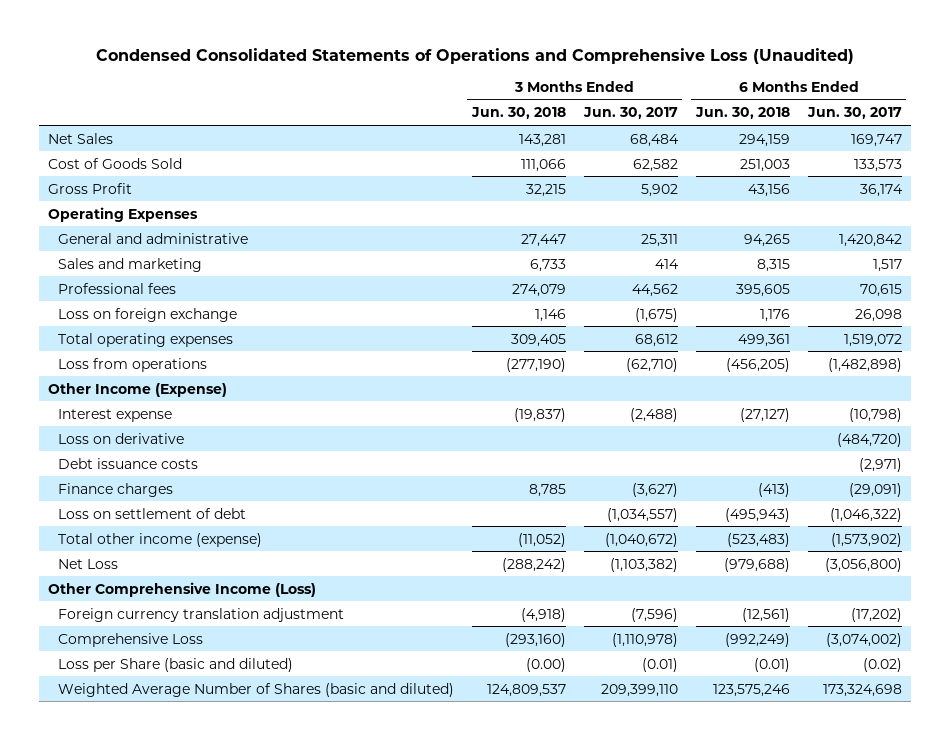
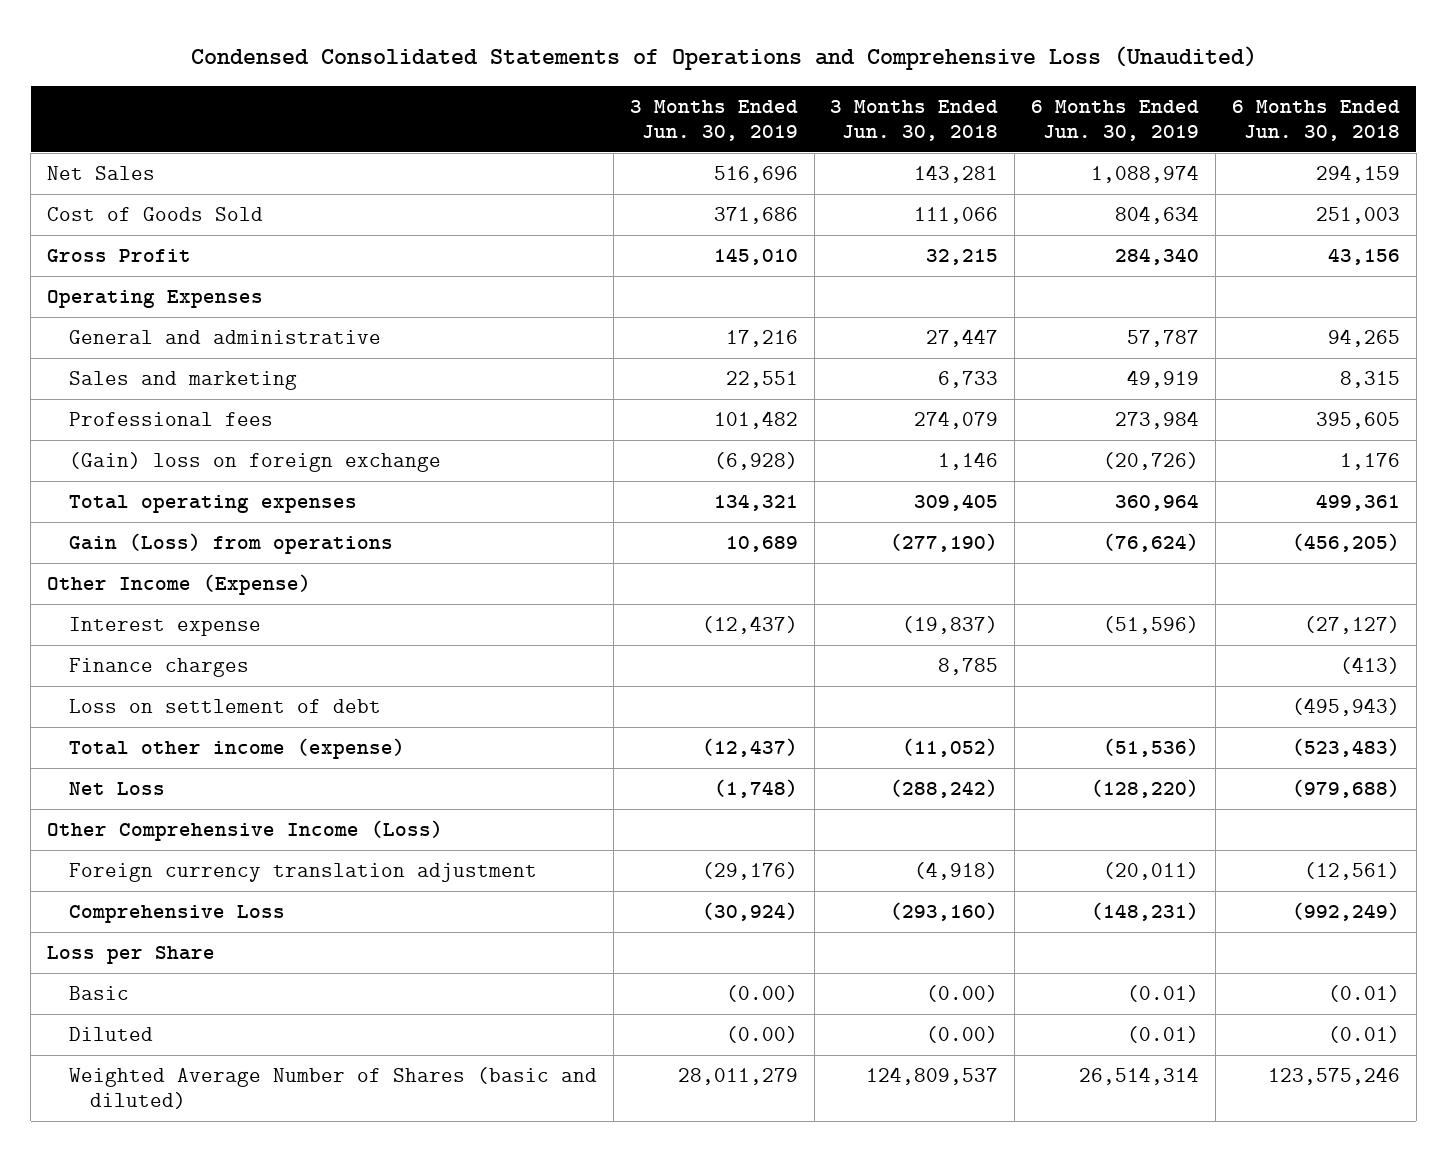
- | 3 Months Ended Jun. 30, 2018 | 3 Months Ended Jun. 30, 2017 | 6 Months Ended Jun. 30, 2018 | 6 Months Ended Jun. 30, 2017
+ | 3 Months Ended Jun. 30, 2019 | 3 Months Ended Jun. 30, 2018 | 6 Months Ended Jun. 30, 2019 | 6 Months Ended Jun. 30, 2018
- Loss on foreign exchange | 1,146 | (1,675) | 1,176 | 26,098
+ (Gain) loss on foreign exchange | (6,928) | 1,146 | (20,726) | 1,176
- Loss from operations | (277,190) | (62,710) | (456,205) | (1,482,898)
+ Gain (Loss) from operations | 10,689 | (277,190) | (76,624) | (456,205)
- Loss on derivative | | | | (484,720)
- Debt issuance costs | | | | (2,971)
- Loss per Share (basic and diluted) | (0.00) | (0.01) | (0.01) | (0.02)
+ Loss per Share
+ Basic | (0.00) | (0.00) | (0.01) | (0.01)
+ Diluted | (0.00) | (0.00) | (0.01) | (0.01)

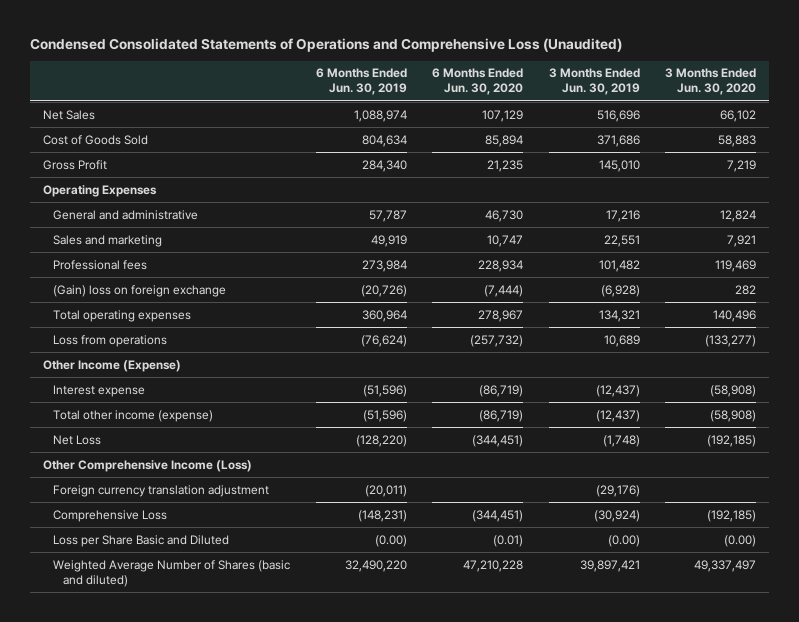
- | 3 Months Ended Jun. 30, 2019 | 3 Months Ended Jun. 30, 2018 | 6 Months Ended Jun. 30, 2019 | 6 Months Ended Jun. 30, 2018
+ | 6 Months Ended Jun. 30, 2019 | 6 Months Ended Jun. 30, 2020 | 3 Months Ended Jun. 30, 2019 | 3 Months Ended Jun. 30, 2020
- Gain (Loss) from operations | 10,689 | (277,190) | (76,624) | (456,205)
+ Loss from operations | (76,624) | (257,732) | 10,689 | (133,277)
- Finance charges | | 8,785 | | (413)
- Loss on settlement of debt | | | | (495,943)
- Total other income (expense) | (12,437) | (11,052) | (51,536) | (523,483)
+ Total other income (expense) | (51,596) | (86,719) | (12,437) | (58,908)
- Loss per Share
- Basic | (0.00) | (0.00) | (0.01) | (0.01)
- Diluted | (0.00) | (0.00) | (0.01) | (0.01)
- Weighted Average Number of Shares (basic and diluted) | 28,011,279 | 124,809,537 | 26,514,314 | 123,575,246
+ Loss per Share Basic and Diluted | (0.00) | (0.01) | (0.00) | (0.00)
+ Weighted Average Number of Shares (basic and diluted) | 32,490,220 | 47,210,228 | 39,897,421 | 49,337,497

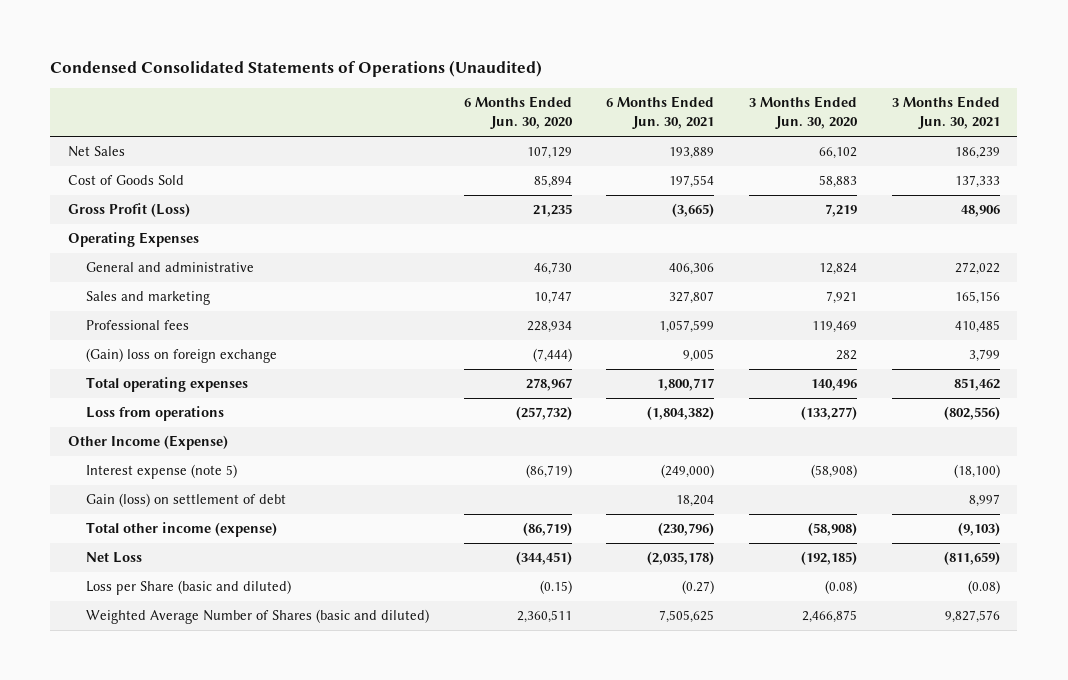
- Condensed Consolidated Statements of Operations and Comprehensive Loss (Unaudited)
+ Condensed Consolidated Statements of Operations (Unaudited)
- | 6 Months Ended Jun. 30, 2019 | 6 Months Ended Jun. 30, 2020 | 3 Months Ended Jun. 30, 2019 | 3 Months Ended Jun. 30, 2020
+ | 6 Months Ended Jun. 30, 2020 | 6 Months Ended Jun. 30, 2021 | 3 Months Ended Jun. 30, 2020 | 3 Months Ended Jun. 30, 2021
- Gross Profit | 284,340 | 21,235 | 145,010 | 7,219
+ Gross Profit (Loss) | 21,235 | (3,665) | 7,219 | 48,906
- Interest expense | (51,596) | (86,719) | (12,437) | (58,908)
+ Interest expense (note 5) | (86,719) | (249,000) | (58,908) | (18,100)
+ Gain (loss) on settlement of debt | | 18,204 | | 8,997
- Other Comprehensive Income (Loss)
- Foreign currency translation adjustment | (20,011) | | (29,176) |
- Comprehensive Loss | (148,231) | (344,451) | (30,924) | (192,185)
- Loss per Share Basic and Diluted | (0.00) | (0.01) | (0.00) | (0.00)
- Weighted Average Number of Shares (basic and diluted) | 32,490,220 | 47,210,228 | 39,897,421 | 49,337,497
+ Loss per Share (basic and diluted) | (0.15) | (0.27) | (0.08) | (0.08)
+ Weighted Average Number of Shares (basic and diluted) | 2,360,511 | 7,505,625 | 2,466,875 | 9,827,576

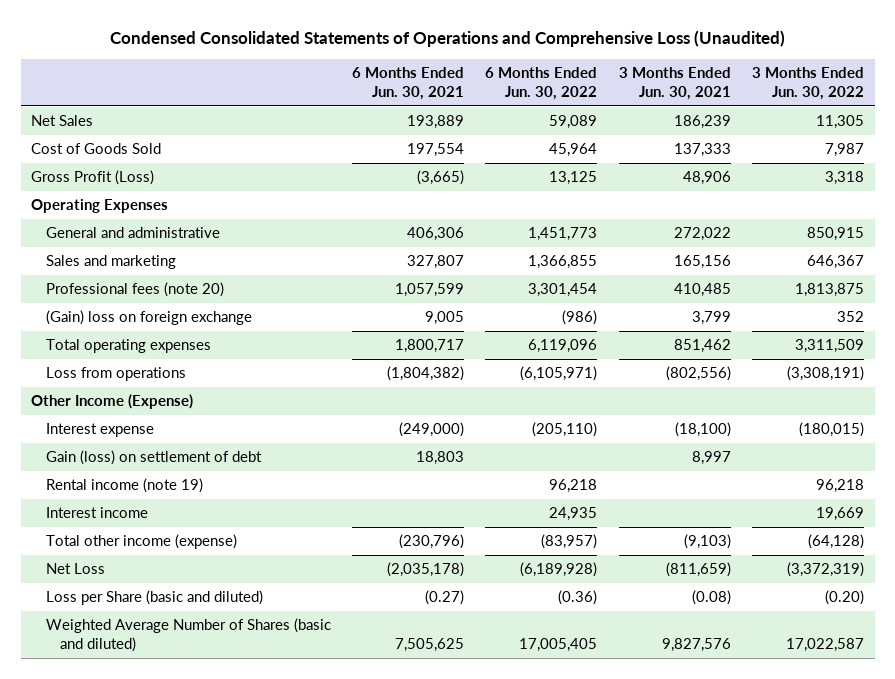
- Condensed Consolidated Statements of Operations (Unaudited)
+ Condensed Consolidated Statements of Operations and Comprehensive Loss (Unaudited)
- | 6 Months Ended Jun. 30, 2020 | 6 Months Ended Jun. 30, 2021 | 3 Months Ended Jun. 30, 2020 | 3 Months Ended Jun. 30, 2021
+ | 6 Months Ended Jun. 30, 2021 | 6 Months Ended Jun. 30, 2022 | 3 Months Ended Jun. 30, 2021 | 3 Months Ended Jun. 30, 2022
- Professional fees | 228,934 | 1,057,599 | 119,469 | 410,485
+ Professional fees (note 20) | 1,057,599 | 3,301,454 | 410,485 | 1,813,875
- Interest expense (note 5) | (86,719) | (249,000) | (58,908) | (18,100)
- Gain (loss) on settlement of debt | | 18,204 | | 8,997
+ Interest expense | (249,000) | (205,110) | (18,100) | (180,015)
+ Gain (loss) on settlement of debt | 18,803 | | 8,997 |
+ Rental income (note 19) | | 96,218 | | 96,218
+ Interest income | | 24,935 | | 19,669

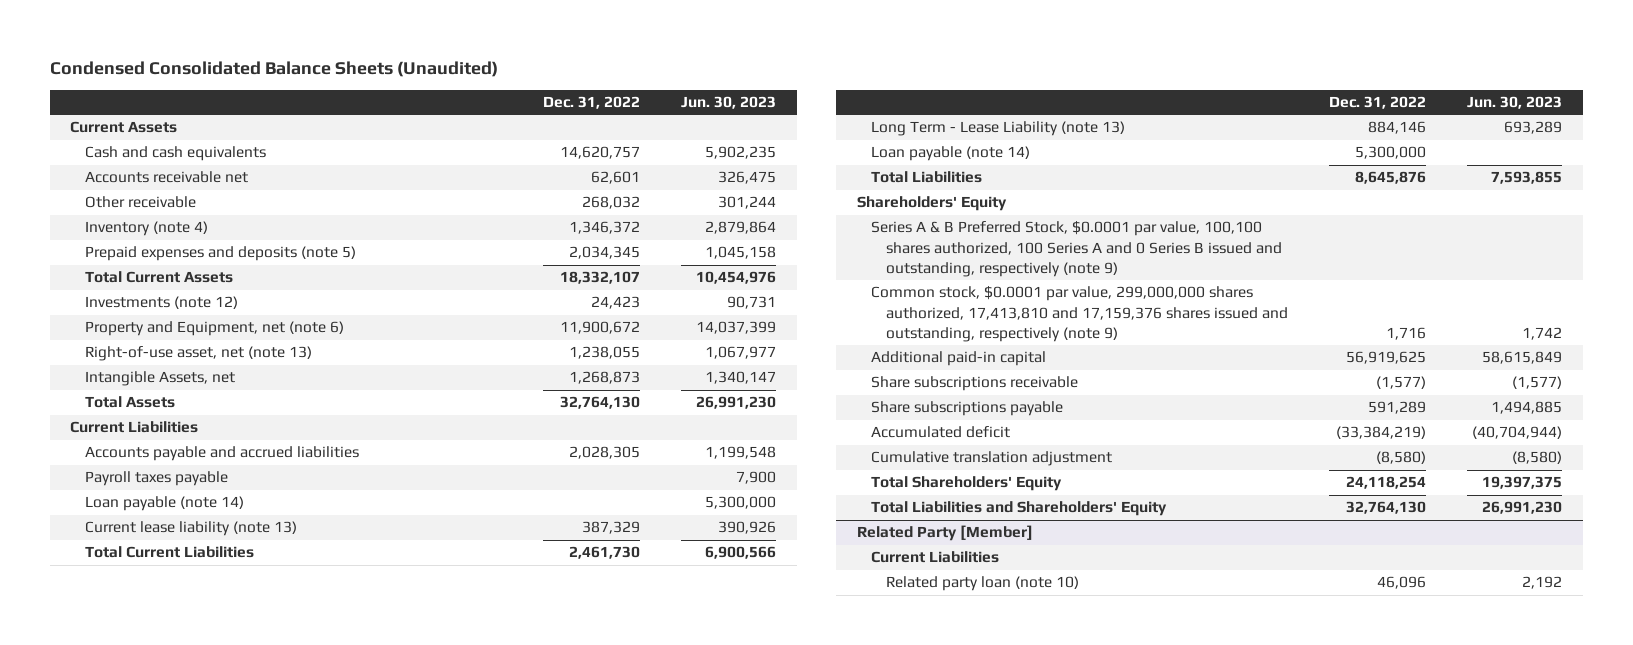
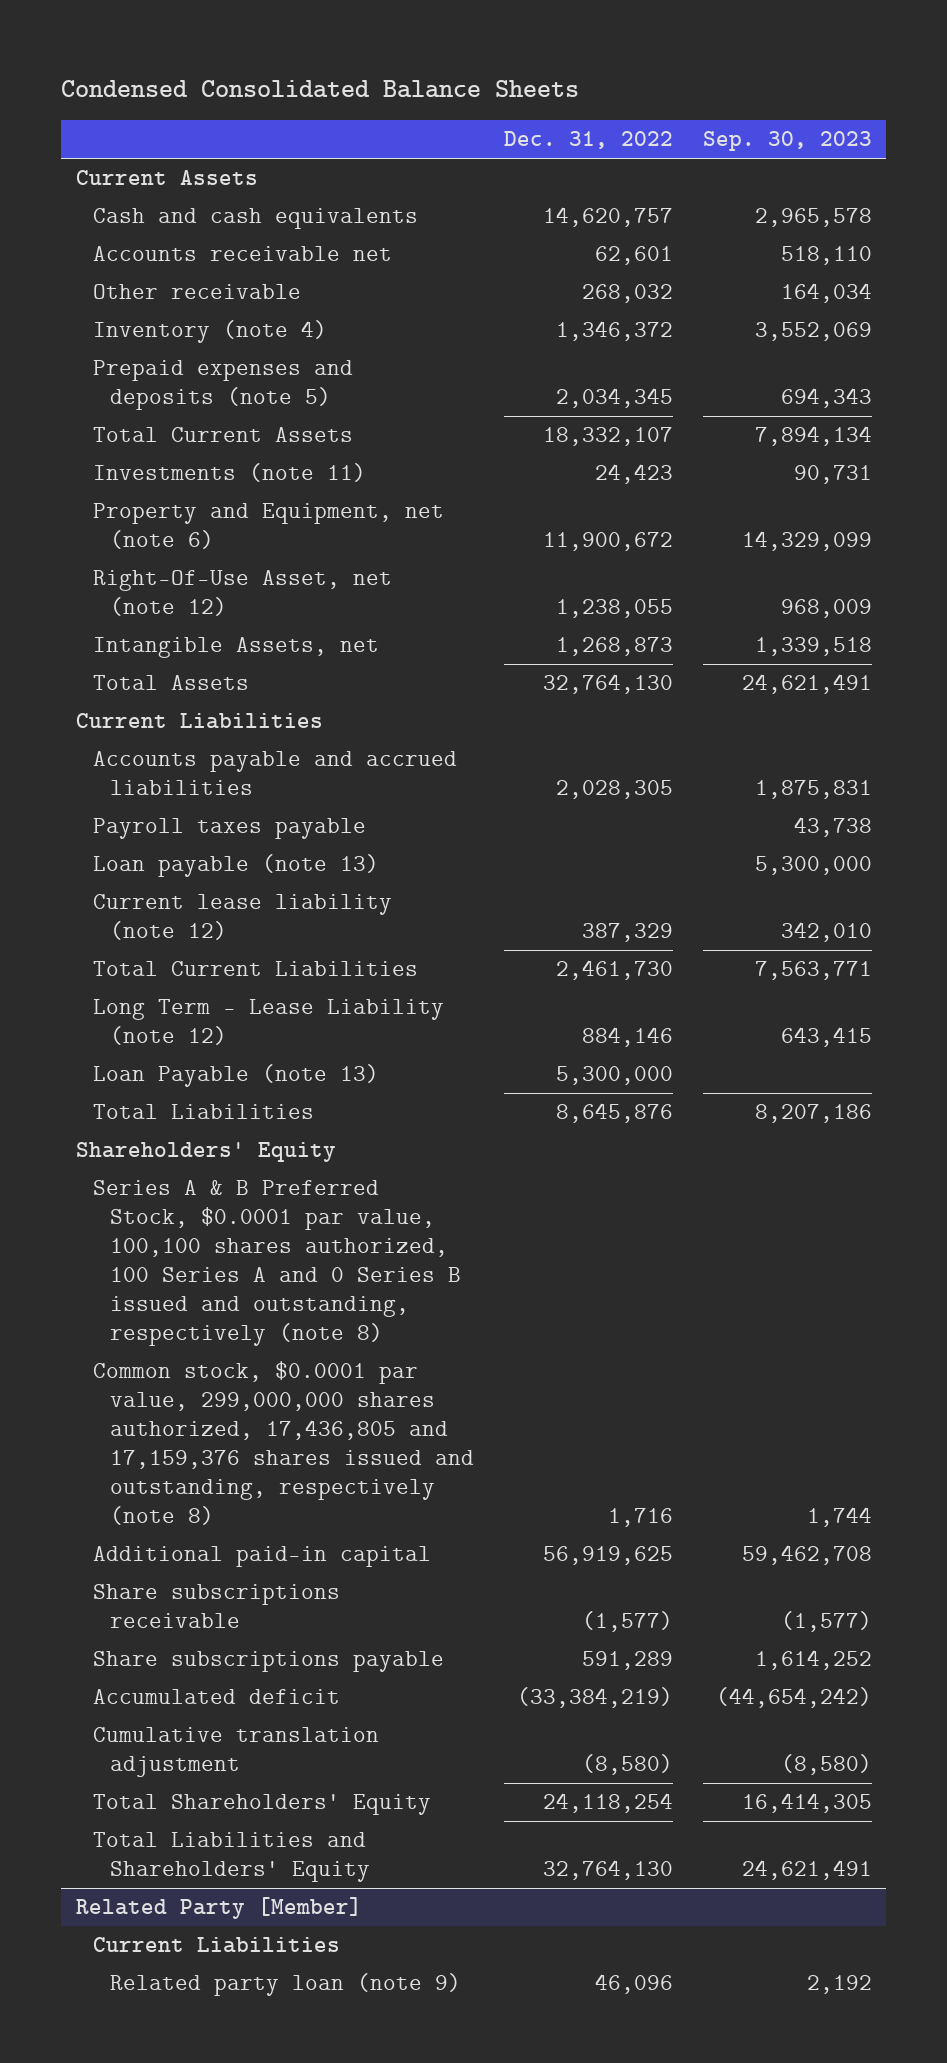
- Condensed Consolidated Balance Sheets (Unaudited)
+ Condensed Consolidated Balance Sheets
- | Dec. 31, 2022 | Jun. 30, 2023
+ | Dec. 31, 2022 | Sep. 30, 2023
- Investments (note 12) | 24,423 | 90,731
+ Investments (note 11) | 24,423 | 90,731
- Right-of-use asset, net (note 13) | 1,238,055 | 1,067,977
+ Right-Of-Use Asset, net (note 12) | 1,238,055 | 968,009
- Loan payable (note 14) | | 5,300,000
- Current lease liability (note 13) | 387,329 | 390,926
+ Loan payable (note 13) | | 5,300,000
+ Current lease liability (note 12) | 387,329 | 342,010
- Long Term - Lease Liability (note 13) | 884,146 | 693,289
- Loan payable (note 14) | 5,300,000 |
+ Long Term - Lease Liability (note 12) | 884,146 | 643,415
+ Loan Payable (note 13) | 5,300,000 |
- Series A & B Preferred Stock, $0.0001 par value, 100,100 shares authorized, 100 Series A and 0 Series B issued and outstanding, respectively (note 9)
- Common stock, $0.0001 par value, 299,000,000 shares authorized, 17,413,810 and 17,159,376 shares issued and outstanding, respectively (note 9) | 1,716 | 1,742
+ Series A & B Preferred Stock, $0.0001 par value, 100,100 shares authorized, 100 Series A and 0 Series B issued and outstanding, respectively (note 8)
+ Common stock, $0.0001 par value, 299,000,000 shares authorized, 17,436,805 and 17,159,376 shares issued and outstanding, respectively (note 8) | 1,716 | 1,744
@ Related Party [Member]
- Related party loan (note 10) | 46,096 | 2,192
+ Related party loan (note 9) | 46,096 | 2,192

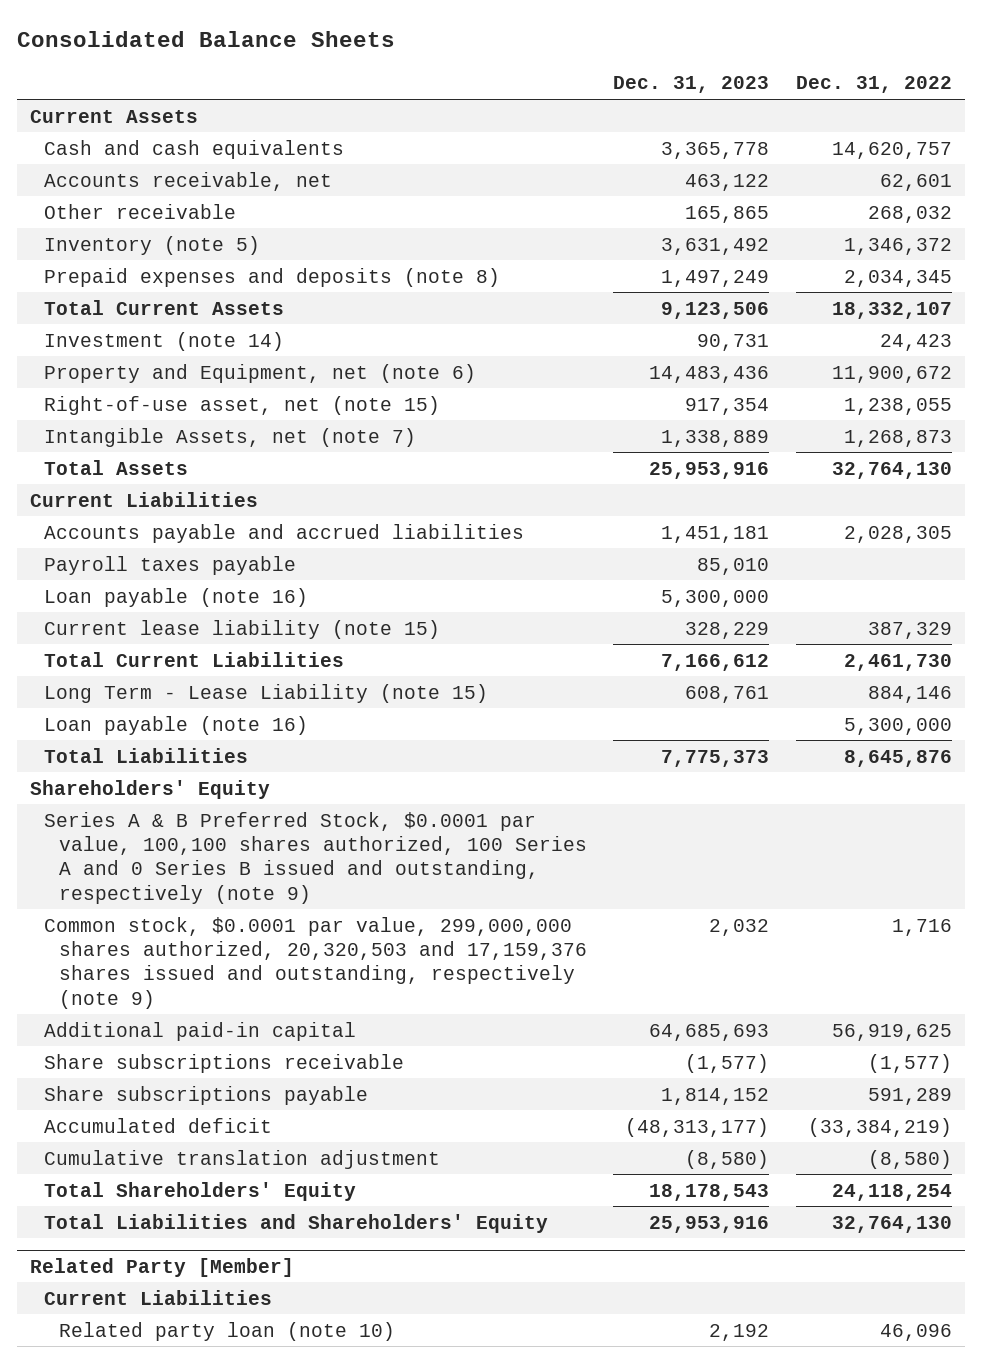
- Condensed Consolidated Balance Sheets
+ Consolidated Balance Sheets
- | Dec. 31, 2022 | Sep. 30, 2023
+ | Dec. 31, 2023 | Dec. 31, 2022
- Accounts receivable net | 62,601 | 518,110
+ Accounts receivable, net | 463,122 | 62,601
- Inventory (note 4) | 1,346,372 | 3,552,069
- Prepaid expenses and deposits (note 5) | 2,034,345 | 694,343
+ Inventory (note 5) | 3,631,492 | 1,346,372
+ Prepaid expenses and deposits (note 8) | 1,497,249 | 2,034,345
- Investments (note 11) | 24,423 | 90,731
+ Investment (note 14) | 90,731 | 24,423
- Right-Of-Use Asset, net (note 12) | 1,238,055 | 968,009
- Intangible Assets, net | 1,268,873 | 1,339,518
+ Right-of-use asset, net (note 15) | 917,354 | 1,238,055
+ Intangible Assets, net (note 7) | 1,338,889 | 1,268,873
- Loan payable (note 13) | | 5,300,000
- Current lease liability (note 12) | 387,329 | 342,010
+ Loan payable (note 16) | 5,300,000 |
+ Current lease liability (note 15) | 328,229 | 387,329
- Long Term - Lease Liability (note 12) | 884,146 | 643,415
- Loan Payable (note 13) | 5,300,000 |
+ Long Term - Lease Liability (note 15) | 608,761 | 884,146
+ Loan payable (note 16) | | 5,300,000
- Series A & B Preferred Stock, $0.0001 par value, 100,100 shares authorized, 100 Series A and 0 Series B issued and outstanding, respectively (note 8)
- Common stock, $0.0001 par value, 299,000,000 shares authorized, 17,436,805 and 17,159,376 shares issued and outstanding, respectively (note 8) | 1,716 | 1,744
+ Series A & B Preferred Stock, $0.0001 par value, 100,100 shares authorized, 100 Series A and 0 Series B issued and outstanding, respectively (note 9)
+ Common stock, $0.0001 par value, 299,000,000 shares authorized, 20,320,503 and 17,159,376 shares issued and outstanding, respectively (note 9) | 2,032 | 1,716
@ Related Party [Member]
- Related party loan (note 9) | 46,096 | 2,192
+ Related party loan (note 10) | 2,192 | 46,096

